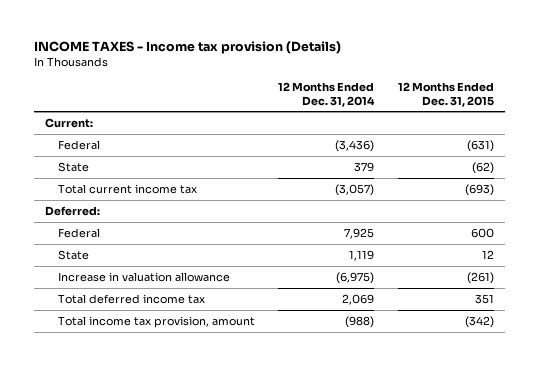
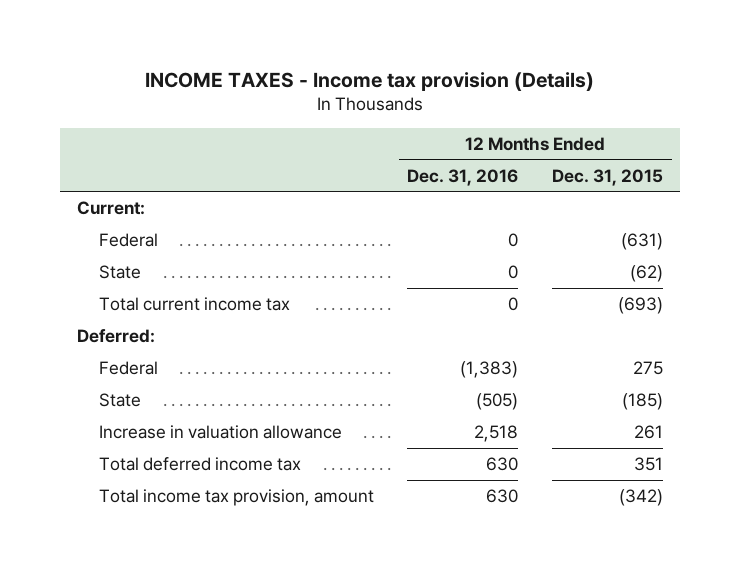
- | 12 Months Ended Dec. 31, 2014 | 12 Months Ended Dec. 31, 2015
+ | 12 Months Ended Dec. 31, 2016 | 12 Months Ended Dec. 31, 2015
- Federal | 7,925 | 600
- State | 1,119 | 12
- Increase in valuation allowance | (6,975) | (261)
+ Federal | (1,383) | 275
+ State | (505) | (185)
+ Increase in valuation allowance | 2,518 | 261

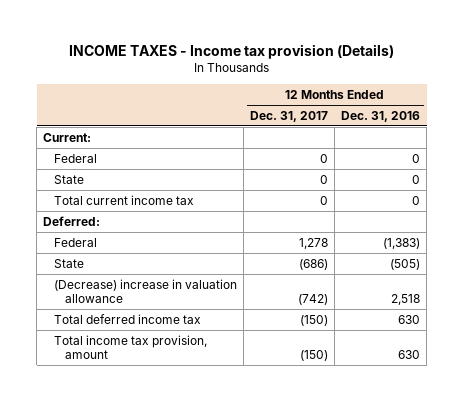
- | 12 Months Ended Dec. 31, 2016 | 12 Months Ended Dec. 31, 2015
+ | 12 Months Ended Dec. 31, 2017 | 12 Months Ended Dec. 31, 2016
- Increase in valuation allowance | 2,518 | 261
+ (Decrease) increase in valuation allowance | (742) | 2,518

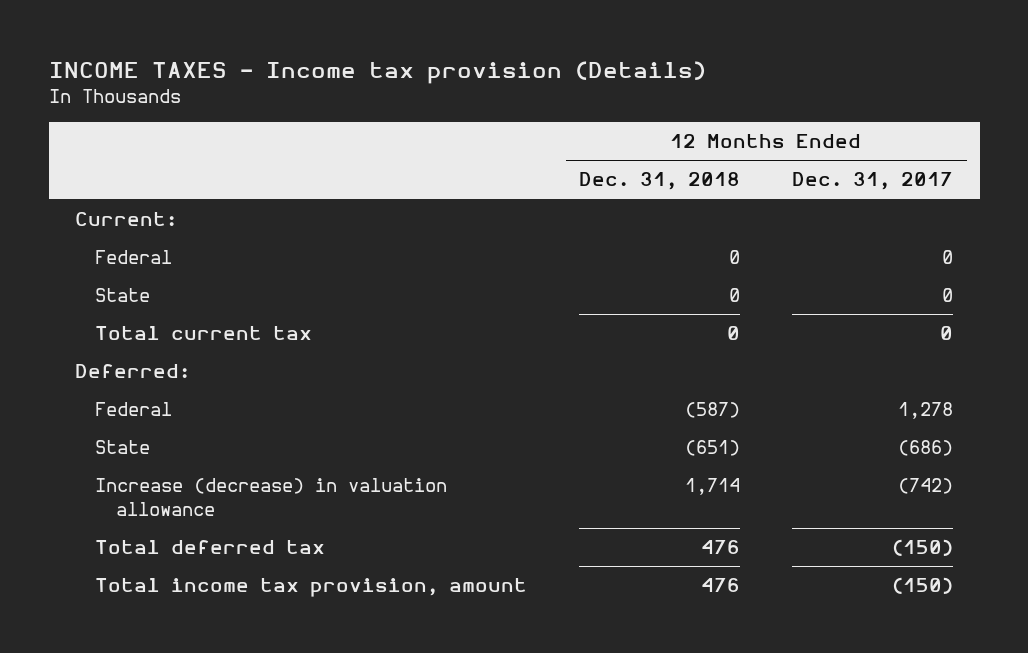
- | 12 Months Ended Dec. 31, 2017 | 12 Months Ended Dec. 31, 2016
+ | 12 Months Ended Dec. 31, 2018 | 12 Months Ended Dec. 31, 2017
- Total current income tax | 0 | 0
+ Total current tax | 0 | 0
- (Decrease) increase in valuation allowance | (742) | 2,518
- Total deferred income tax | (150) | 630
+ Increase (decrease) in valuation allowance | 1,714 | (742)
+ Total deferred tax | 476 | (150)

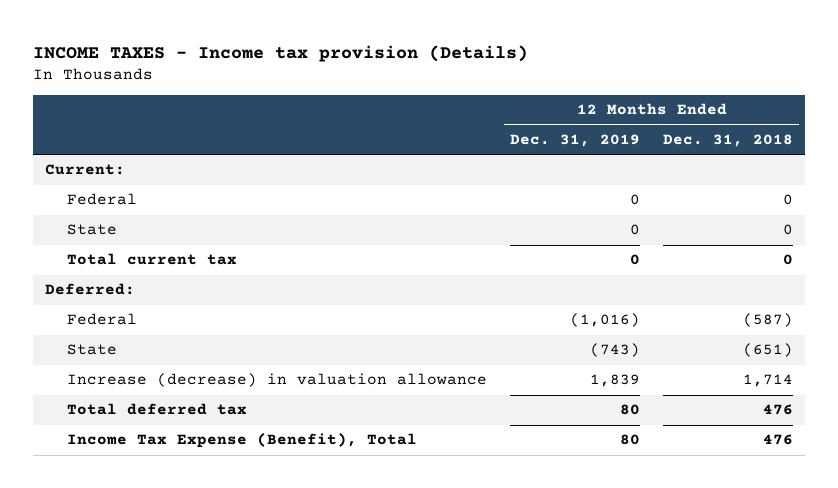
- | 12 Months Ended Dec. 31, 2018 | 12 Months Ended Dec. 31, 2017
+ | 12 Months Ended Dec. 31, 2019 | 12 Months Ended Dec. 31, 2018
- Total income tax provision, amount | 476 | (150)
+ Income Tax Expense (Benefit), Total | 80 | 476

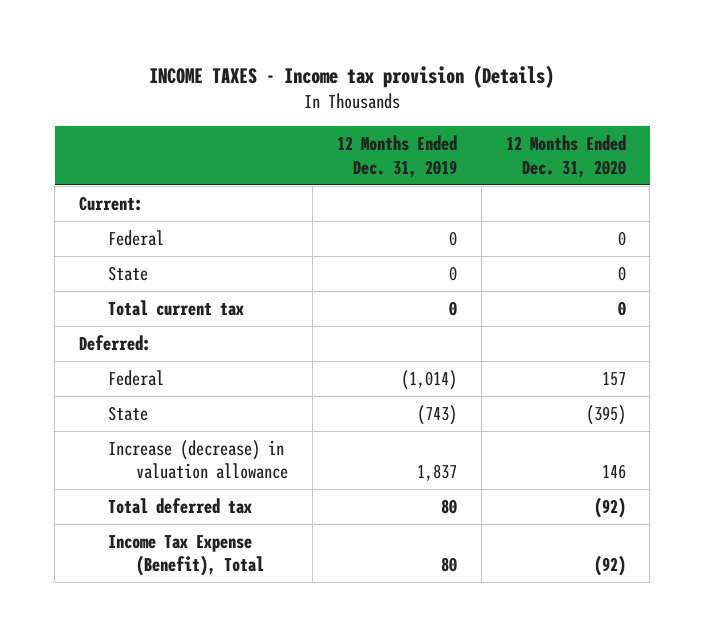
- | 12 Months Ended Dec. 31, 2019 | 12 Months Ended Dec. 31, 2018
+ | 12 Months Ended Dec. 31, 2019 | 12 Months Ended Dec. 31, 2020
- Federal | (1,016) | (587)
+ Federal | (1,014) | 157
- Increase (decrease) in valuation allowance | 1,839 | 1,714
+ Increase (decrease) in valuation allowance | 1,837 | 146

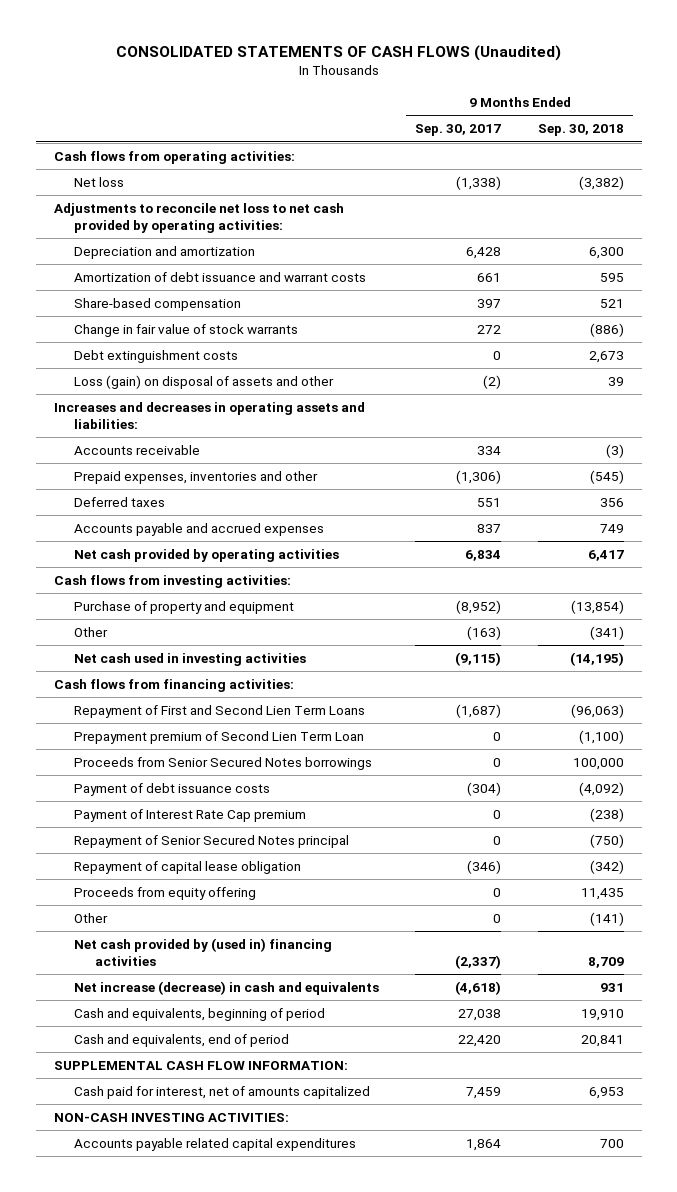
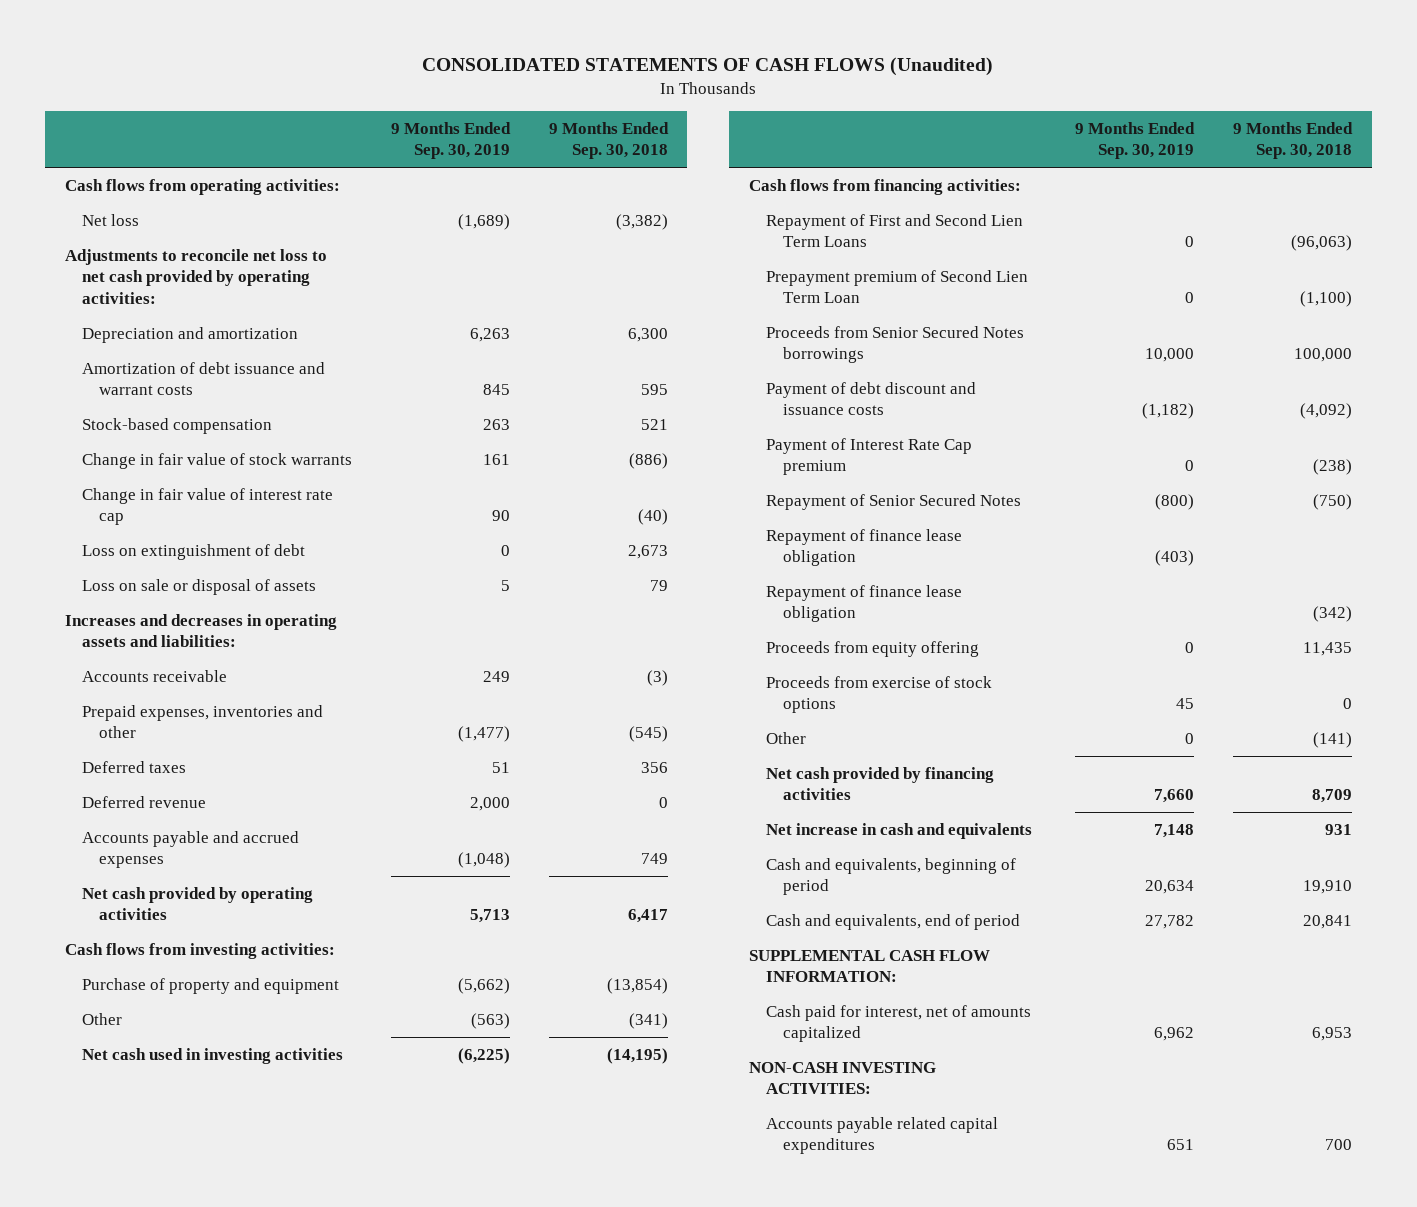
- | 9 Months Ended Sep. 30, 2017 | 9 Months Ended Sep. 30, 2018
+ | 9 Months Ended Sep. 30, 2019 | 9 Months Ended Sep. 30, 2018
- Share-based compensation | 397 | 521
+ Stock-based compensation | 263 | 521
- Debt extinguishment costs | 0 | 2,673
- Loss (gain) on disposal of assets and other | (2) | 39
+ Change in fair value of interest rate cap | 90 | (40)
+ Loss on extinguishment of debt | 0 | 2,673
+ Loss on sale or disposal of assets | 5 | 79
+ Deferred revenue | 2,000 | 0
- Payment of debt issuance costs | (304) | (4,092)
+ Payment of debt discount and issuance costs | (1,182) | (4,092)
- Repayment of Senior Secured Notes principal | 0 | (750)
- Repayment of capital lease obligation | (346) | (342)
+ Repayment of Senior Secured Notes | (800) | (750)
+ Repayment of finance lease obligation | (403) |
+ Repayment of finance lease obligation | | (342)
+ Proceeds from exercise of stock options | 45 | 0
- Net cash provided by (used in) financing activities | (2,337) | 8,709
- Net increase (decrease) in cash and equivalents | (4,618) | 931
+ Net cash provided by financing activities | 7,660 | 8,709
+ Net increase in cash and equivalents | 7,148 | 931

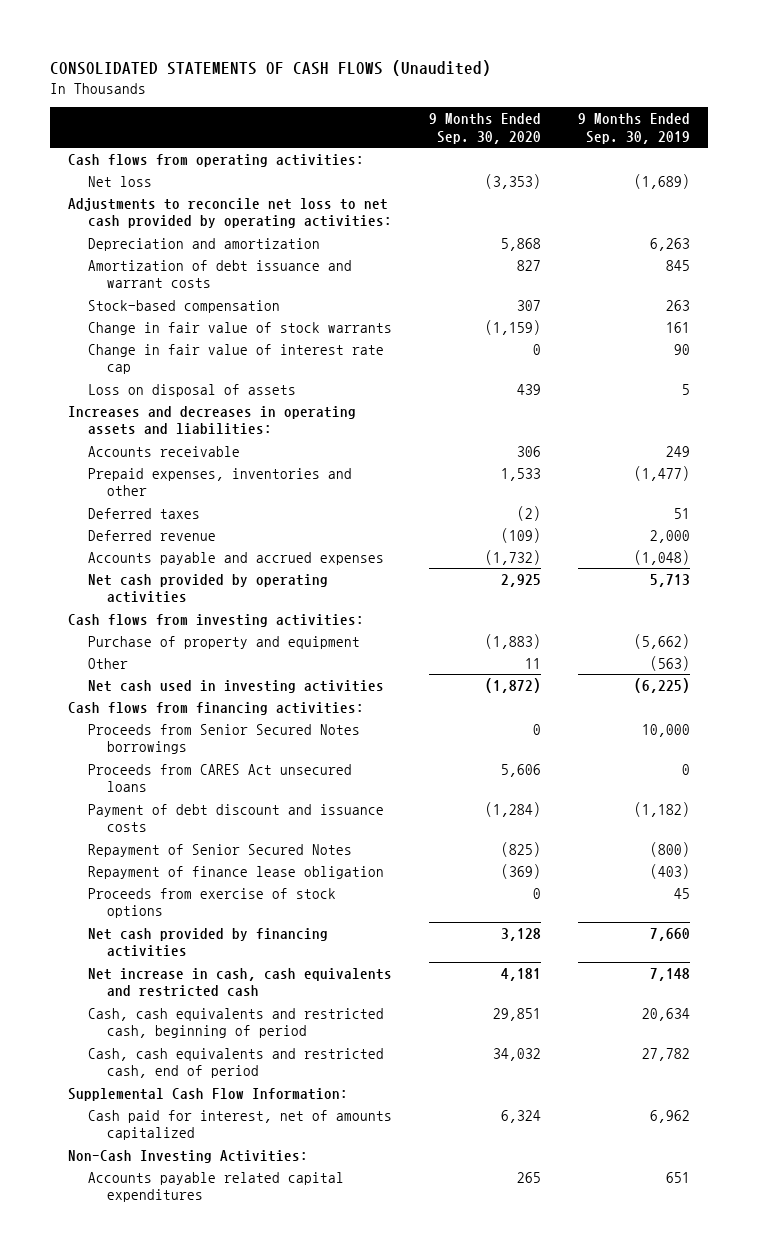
- | 9 Months Ended Sep. 30, 2019 | 9 Months Ended Sep. 30, 2018
+ | 9 Months Ended Sep. 30, 2020 | 9 Months Ended Sep. 30, 2019
- Loss on extinguishment of debt | 0 | 2,673
- Loss on sale or disposal of assets | 5 | 79
+ Loss on disposal of assets | 439 | 5
- Repayment of First and Second Lien Term Loans | 0 | (96,063)
- Prepayment premium of Second Lien Term Loan | 0 | (1,100)
+ Proceeds from CARES Act unsecured loans | 5,606 | 0
- Payment of Interest Rate Cap premium | 0 | (238)
- Repayment of finance lease obligation | | (342)
- Proceeds from equity offering | 0 | 11,435
- Other | 0 | (141)
- Net increase in cash and equivalents | 7,148 | 931
- Cash and equivalents, beginning of period | 20,634 | 19,910
- Cash and equivalents, end of period | 27,782 | 20,841
- SUPPLEMENTAL CASH FLOW INFORMATION:
+ Net increase in cash, cash equivalents and restricted cash | 4,181 | 7,148
+ Cash, cash equivalents and restricted cash, beginning of period | 29,851 | 20,634
+ Cash, cash equivalents and restricted cash, end of period | 34,032 | 27,782
+ Supplemental Cash Flow Information:
- NON-CASH INVESTING ACTIVITIES:
+ Non-Cash Investing Activities:

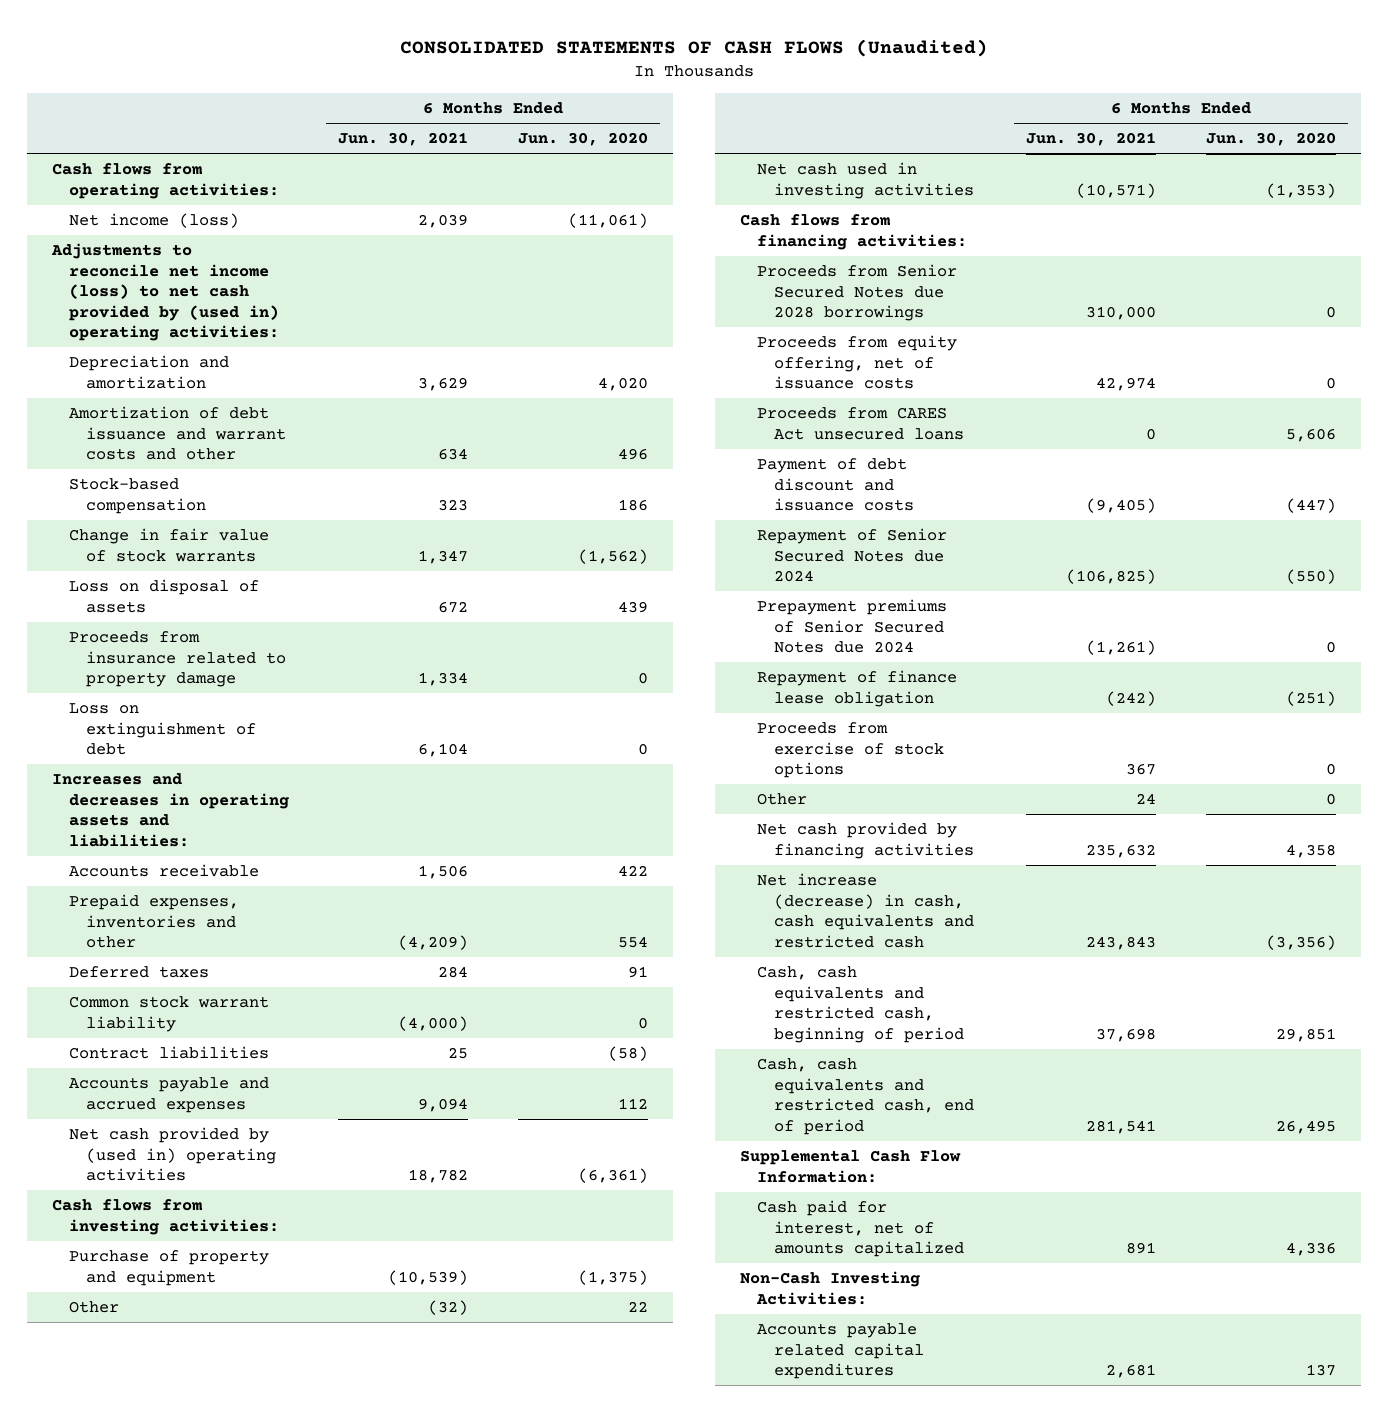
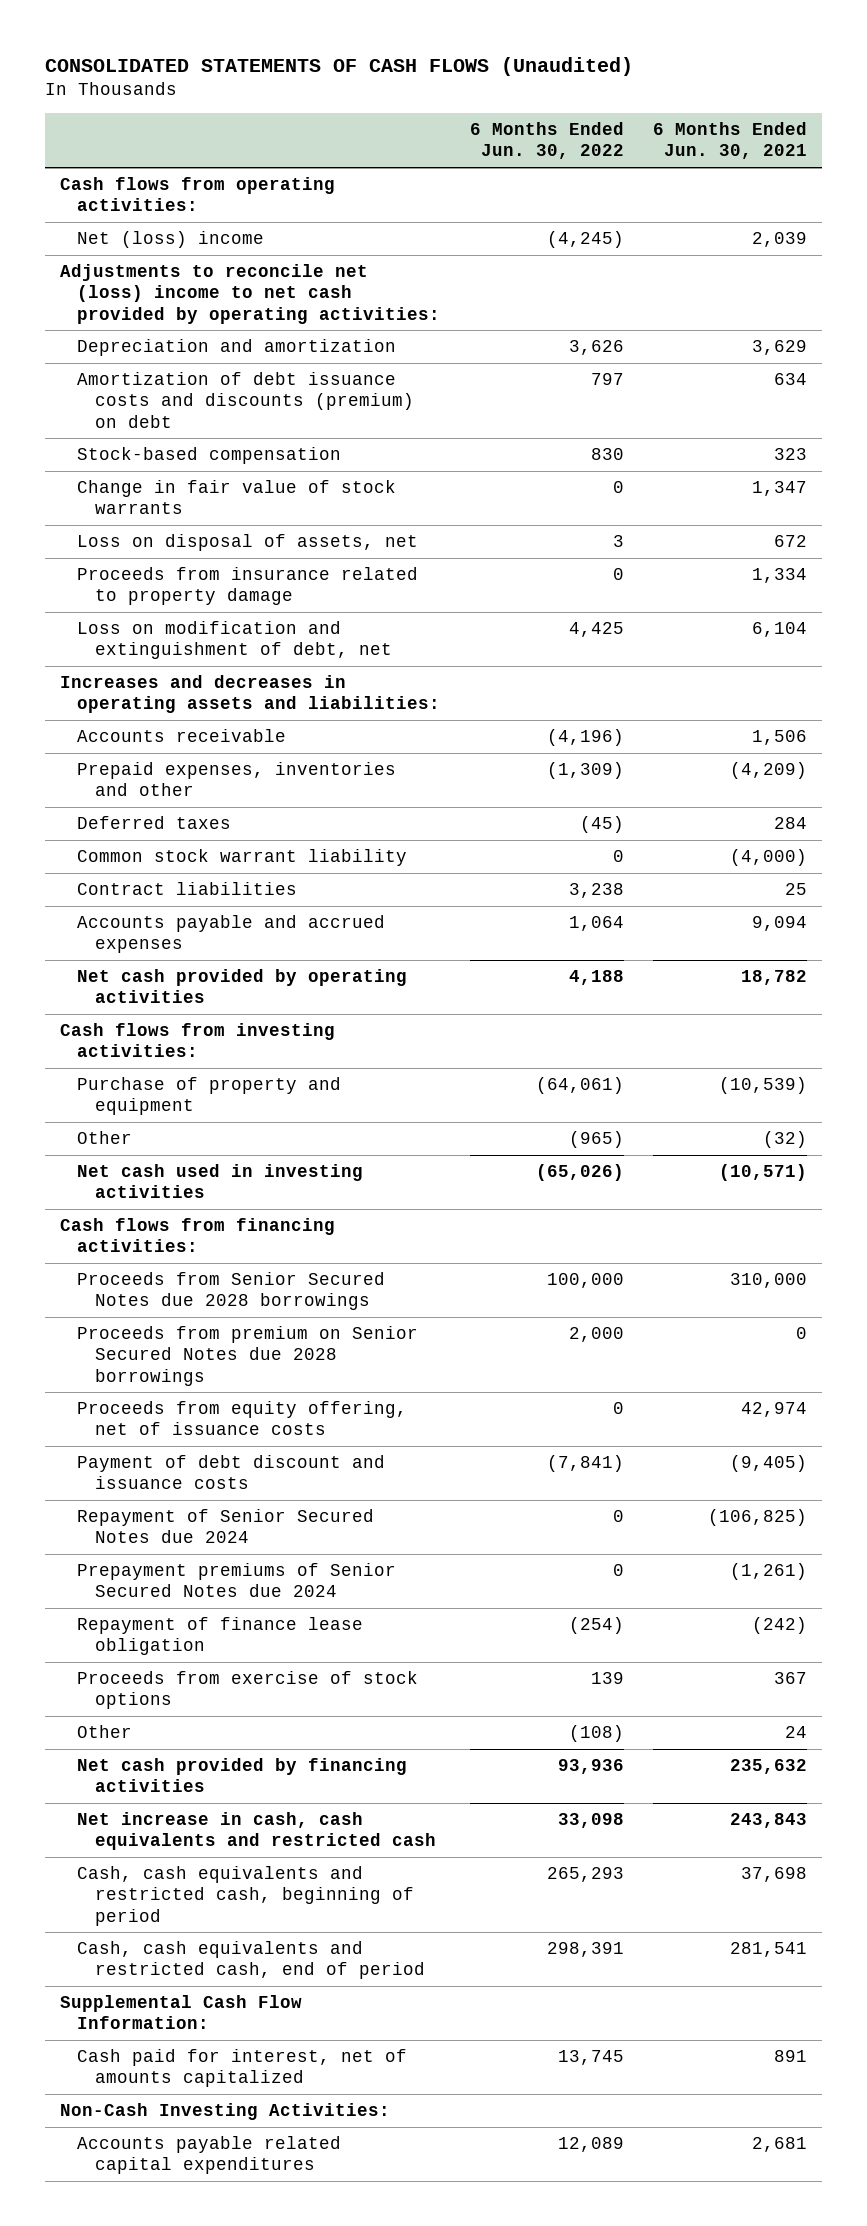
- | 6 Months Ended Jun. 30, 2021 | 6 Months Ended Jun. 30, 2020
+ | 6 Months Ended Jun. 30, 2022 | 6 Months Ended Jun. 30, 2021
- Net income (loss) | 2,039 | (11,061)
- Adjustments to reconcile net income (loss) to net cash provided by (used in) operating activities:
+ Net (loss) income | (4,245) | 2,039
+ Adjustments to reconcile net (loss) income to net cash provided by operating activities:
- Amortization of debt issuance and warrant costs and other | 634 | 496
+ Amortization of debt issuance costs and discounts (premium) on debt | 797 | 634
- Loss on disposal of assets | 672 | 439
+ Loss on disposal of assets, net | 3 | 672
- Loss on extinguishment of debt | 6,104 | 0
+ Loss on modification and extinguishment of debt, net | 4,425 | 6,104
- Net cash provided by (used in) operating activities | 18,782 | (6,361)
+ Net cash provided by operating activities | 4,188 | 18,782
+ Proceeds from premium on Senior Secured Notes due 2028 borrowings | 2,000 | 0
- Proceeds from CARES Act unsecured loans | 0 | 5,606
- Net increase (decrease) in cash, cash equivalents and restricted cash | 243,843 | (3,356)
+ Net increase in cash, cash equivalents and restricted cash | 33,098 | 243,843

